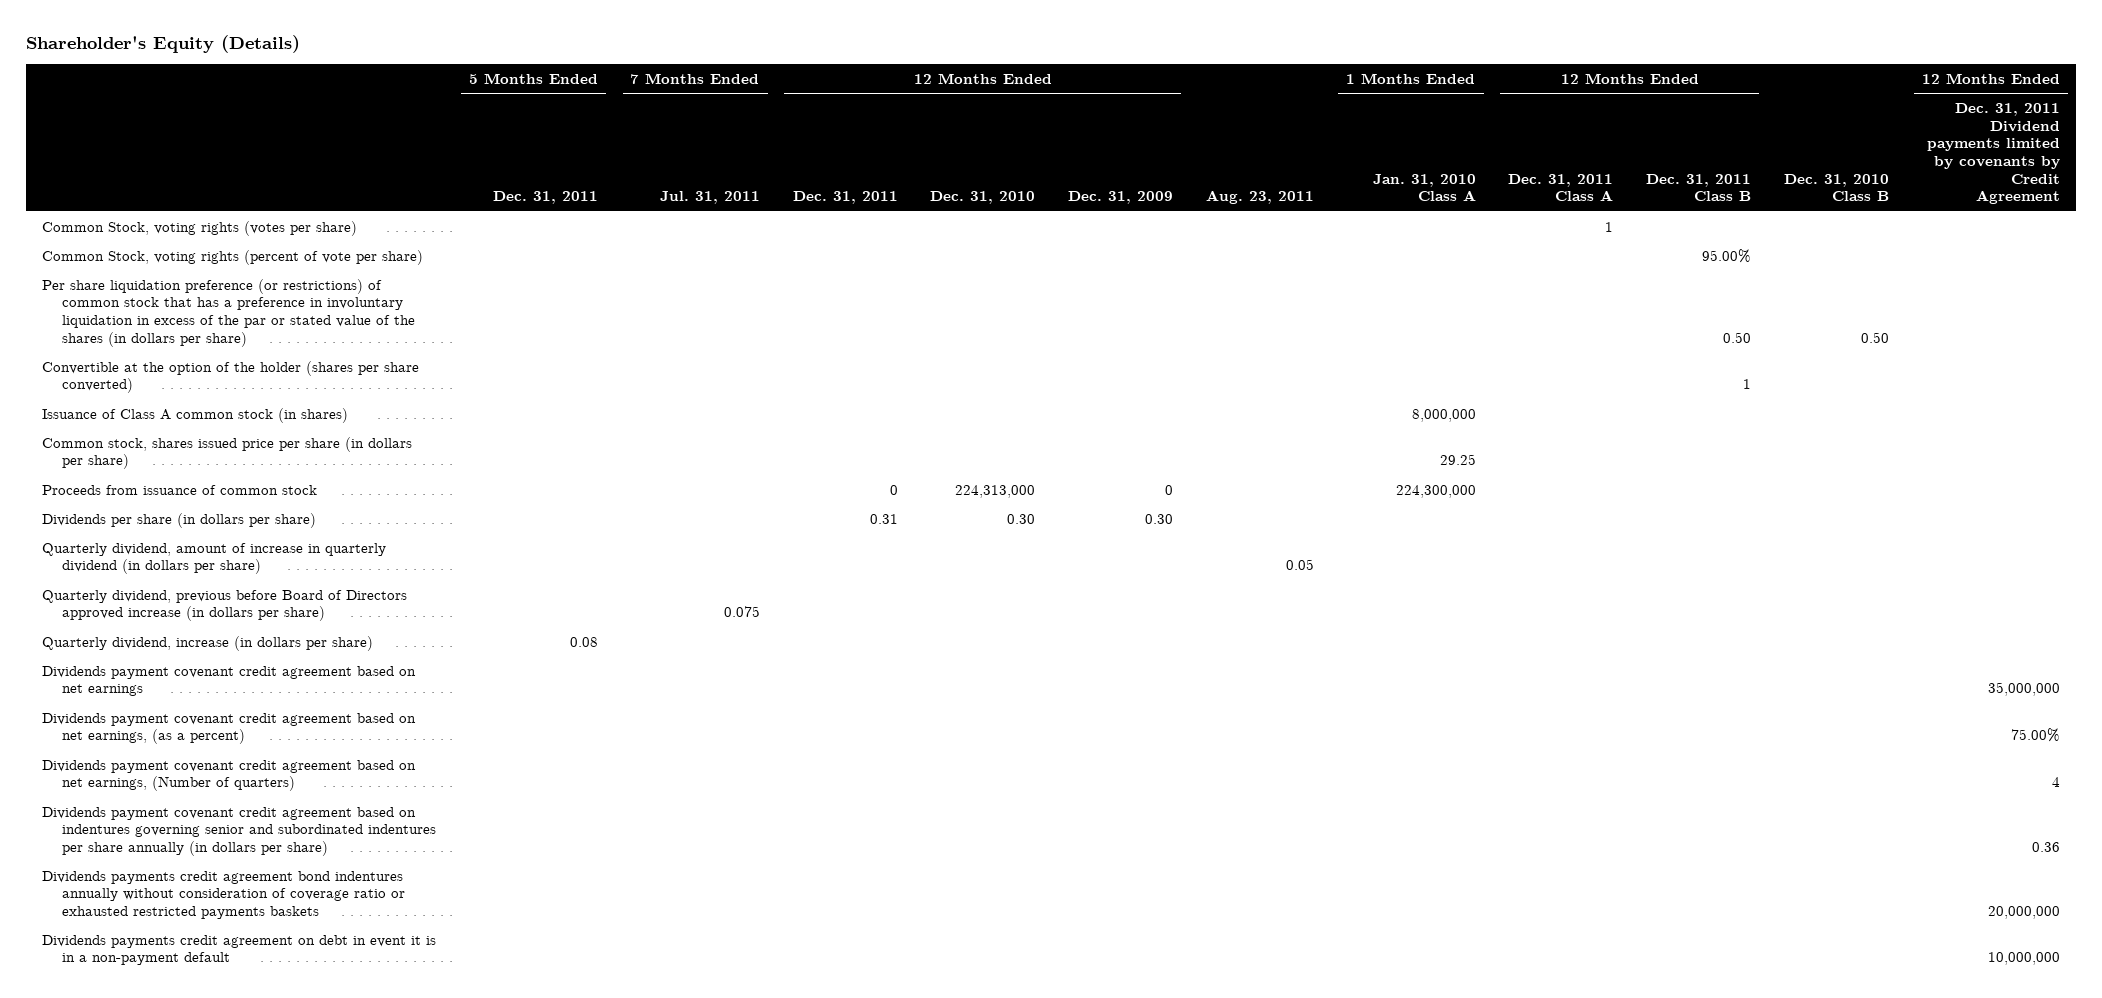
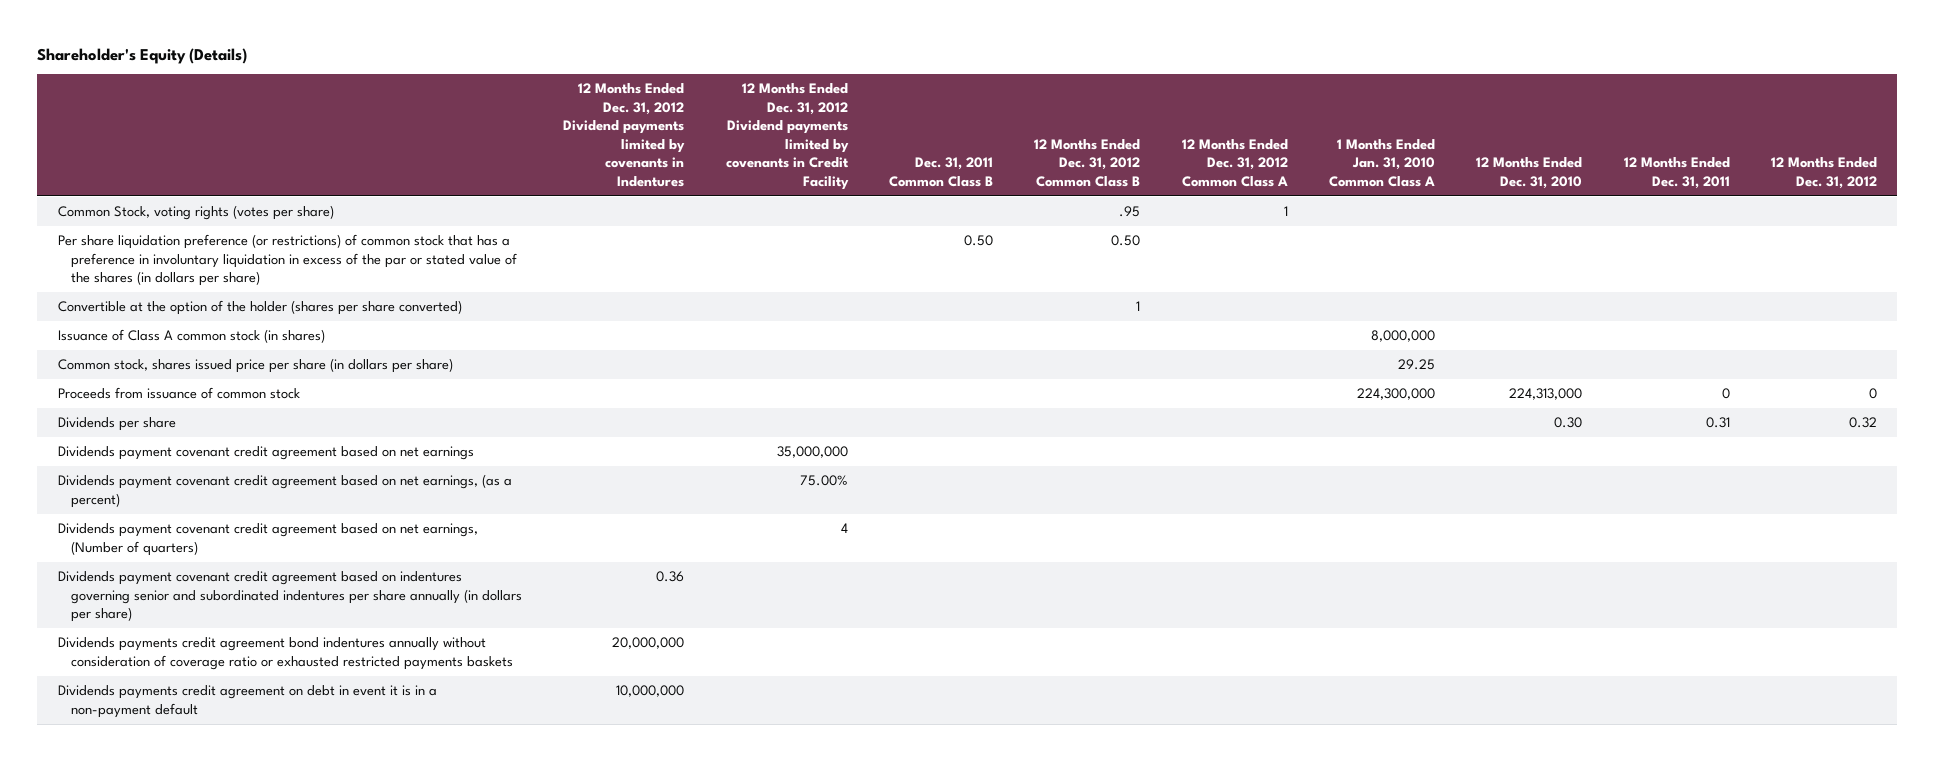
- | 5 Months Ended Dec. 31, 2011 | 7 Months Ended Jul. 31, 2011 | 12 Months Ended Dec. 31, 2011 | 12 Months Ended Dec. 31, 2010 | 12 Months Ended Dec. 31, 2009 | Aug. 23, 2011 | 1 Months Ended Jan. 31, 2010 Class A | 12 Months Ended Dec. 31, 2011 Class A | 12 Months Ended Dec. 31, 2011 Class B | Dec. 31, 2010 Class B | 12 Months Ended Dec. 31, 2011 Dividend payments limited by covenants by Credit Agreement
+ | 12 Months Ended Dec. 31, 2012 Dividend payments limited by covenants in Indentures | 12 Months Ended Dec. 31, 2012 Dividend payments limited by covenants in Credit Facility | Dec. 31, 2011 Common Class B | 12 Months Ended Dec. 31, 2012 Common Class B | 12 Months Ended Dec. 31, 2012 Common Class A | 1 Months Ended Jan. 31, 2010 Common Class A | 12 Months Ended Dec. 31, 2010 | 12 Months Ended Dec. 31, 2011 | 12 Months Ended Dec. 31, 2012
- Common Stock, voting rights (percent of vote per share) | | | | | | | | | 95.00% | |
- Dividends per share (in dollars per share) | | | 0.31 | 0.30 | 0.30 | | | | | |
- Quarterly dividend, amount of increase in quarterly dividend (in dollars per share) | | | | | | 0.05 | | | | |
- Quarterly dividend, previous before Board of Directors approved increase (in dollars per share) | | 0.075 | | | | | | | | |
- Quarterly dividend, increase (in dollars per share) | 0.08 | | | | | | | | | |
+ Dividends per share | | | | | | | 0.30 | 0.31 | 0.32

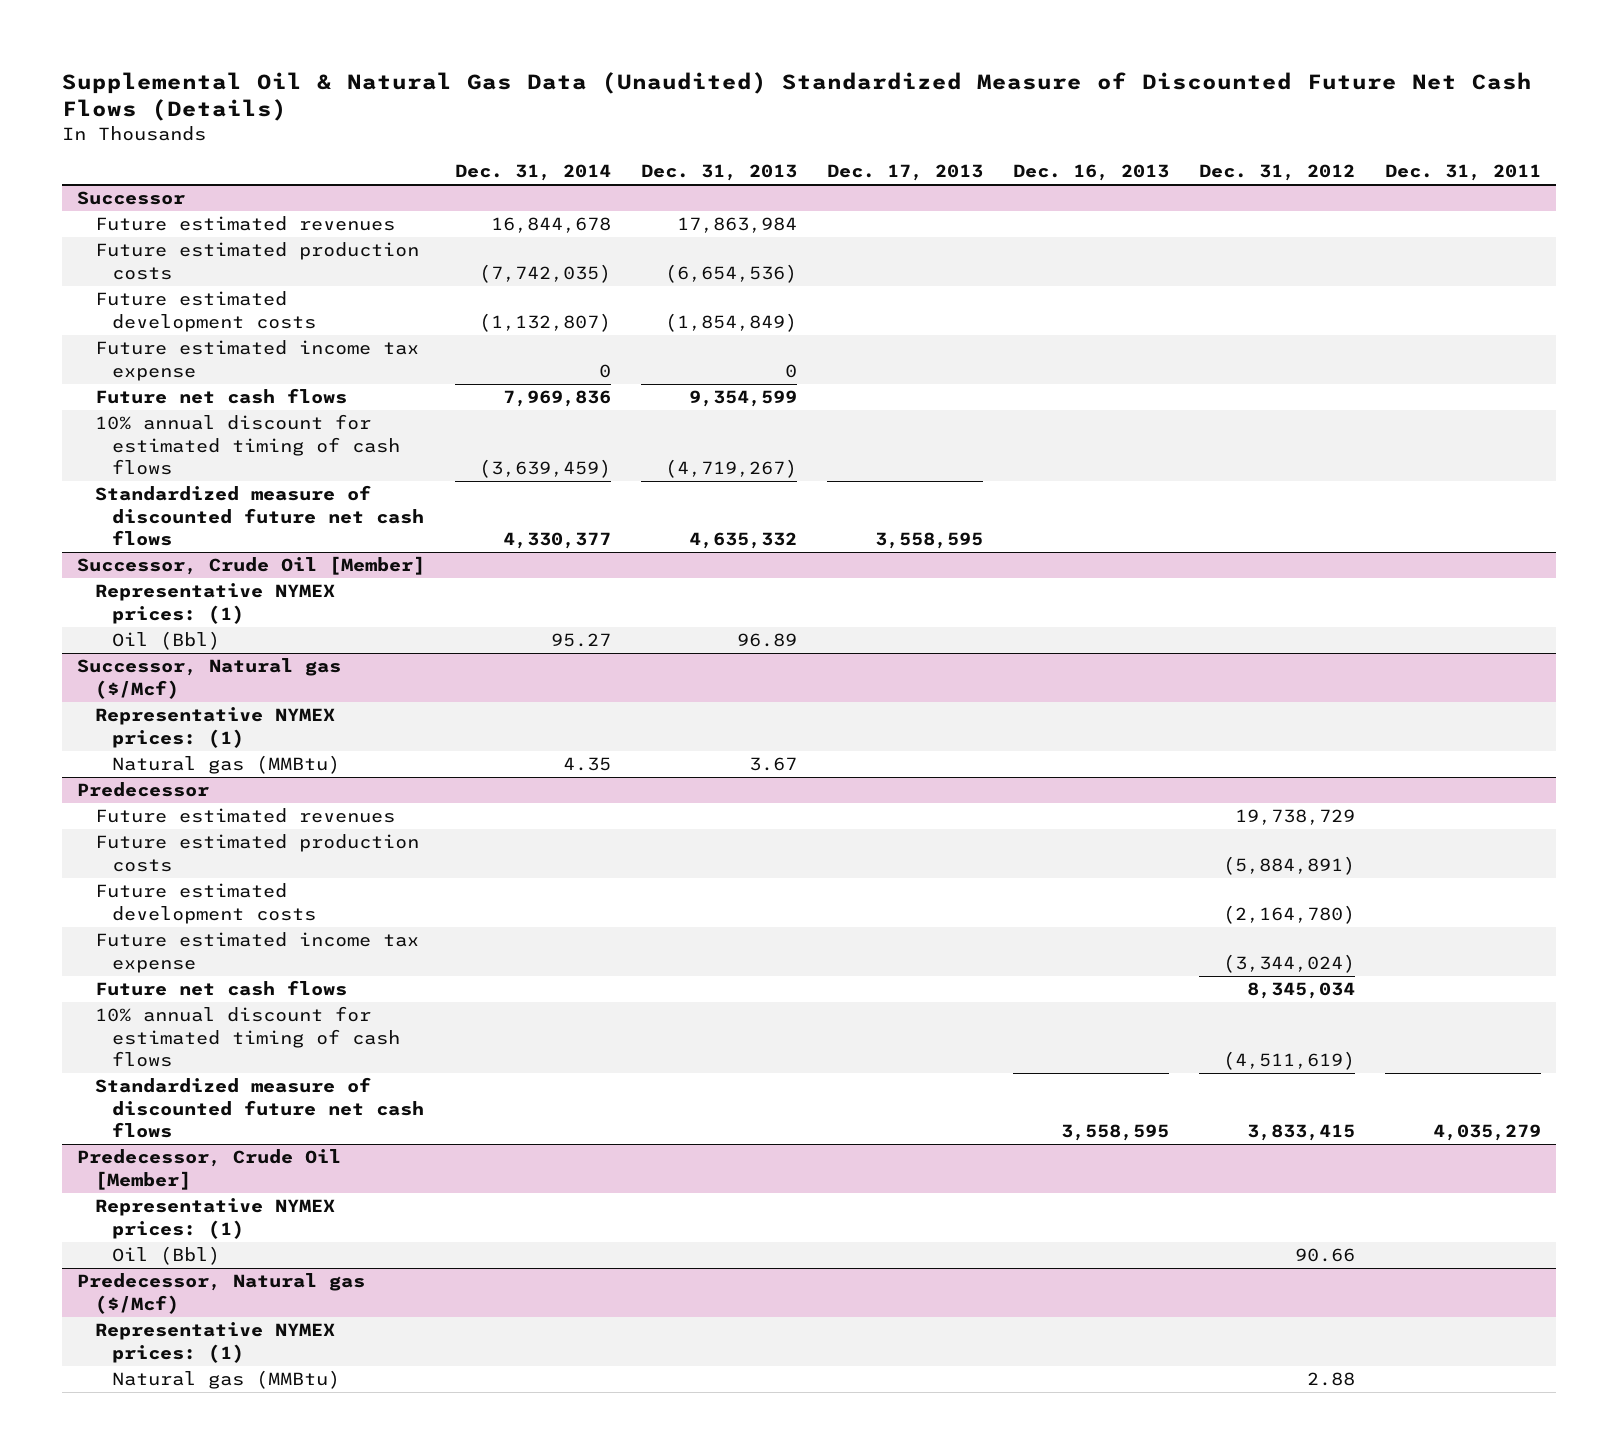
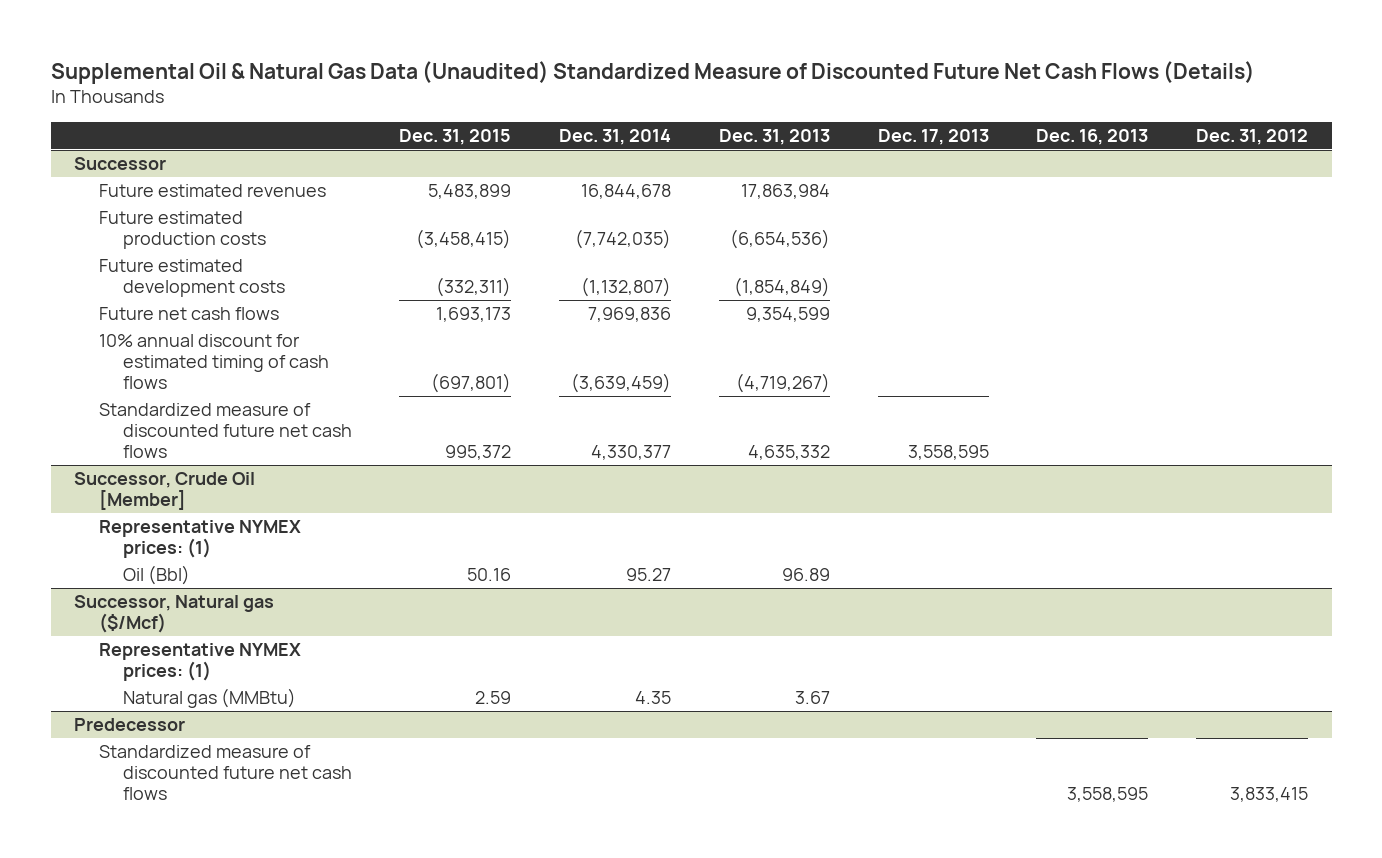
- | Dec. 31, 2014 | Dec. 31, 2013 | Dec. 17, 2013 | Dec. 16, 2013 | Dec. 31, 2012 | Dec. 31, 2011
+ | Dec. 31, 2015 | Dec. 31, 2014 | Dec. 31, 2013 | Dec. 17, 2013 | Dec. 16, 2013 | Dec. 31, 2012
@ Successor
- Future estimated income tax expense | 0 | 0 | | | |
@ Predecessor
- Future estimated revenues | | | | | 19,738,729 |
- Future estimated production costs | | | | | (5,884,891) |
- Future estimated development costs | | | | | (2,164,780) |
- Future estimated income tax expense | | | | | (3,344,024) |
- Future net cash flows | | | | | 8,345,034 |
- 10% annual discount for estimated timing of cash flows | | | | | (4,511,619) |
- Predecessor, Crude Oil [Member]
- Representative NYMEX prices: (1)
- Oil (Bbl) | | | | | 90.66 |
- Predecessor, Natural gas ($/Mcf)
- Representative NYMEX prices: (1)
- Natural gas (MMBtu) | | | | | 2.88 |

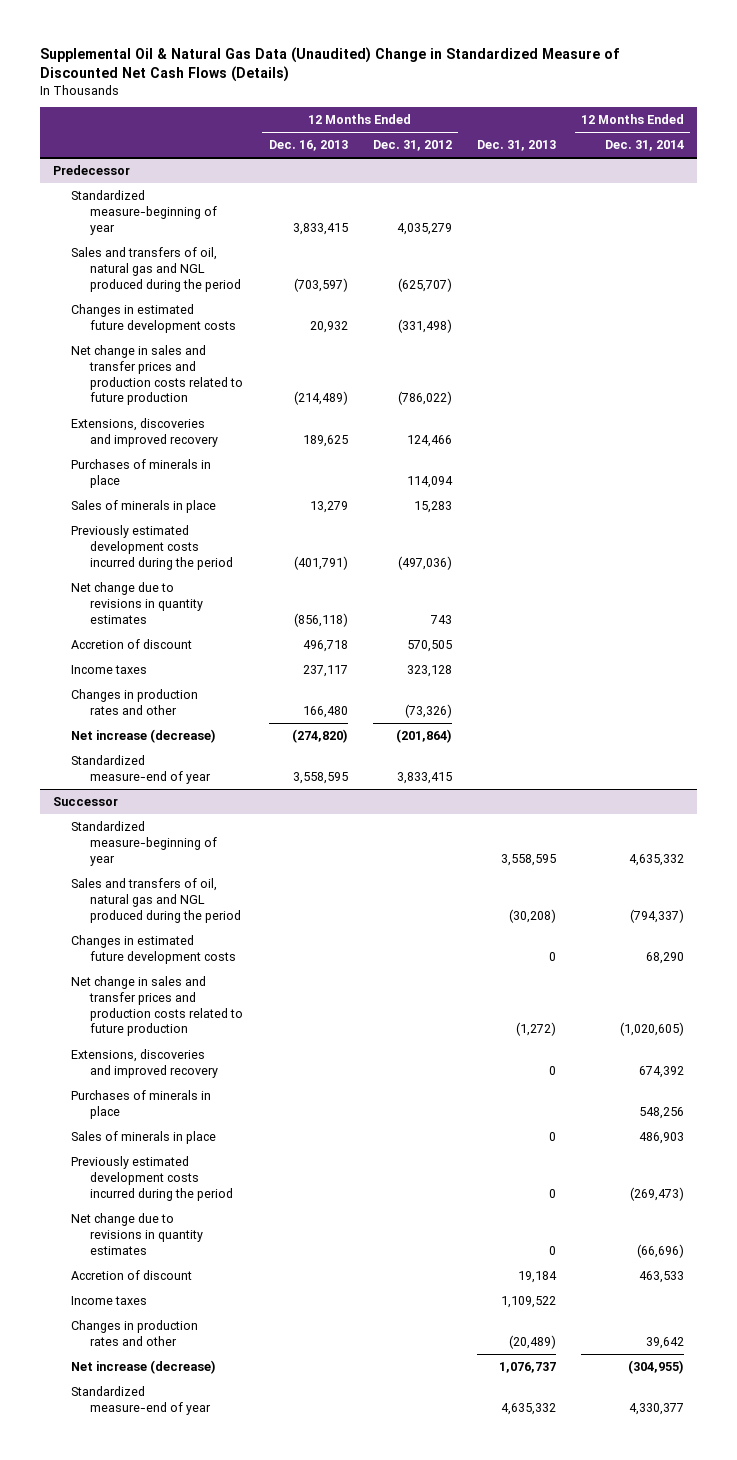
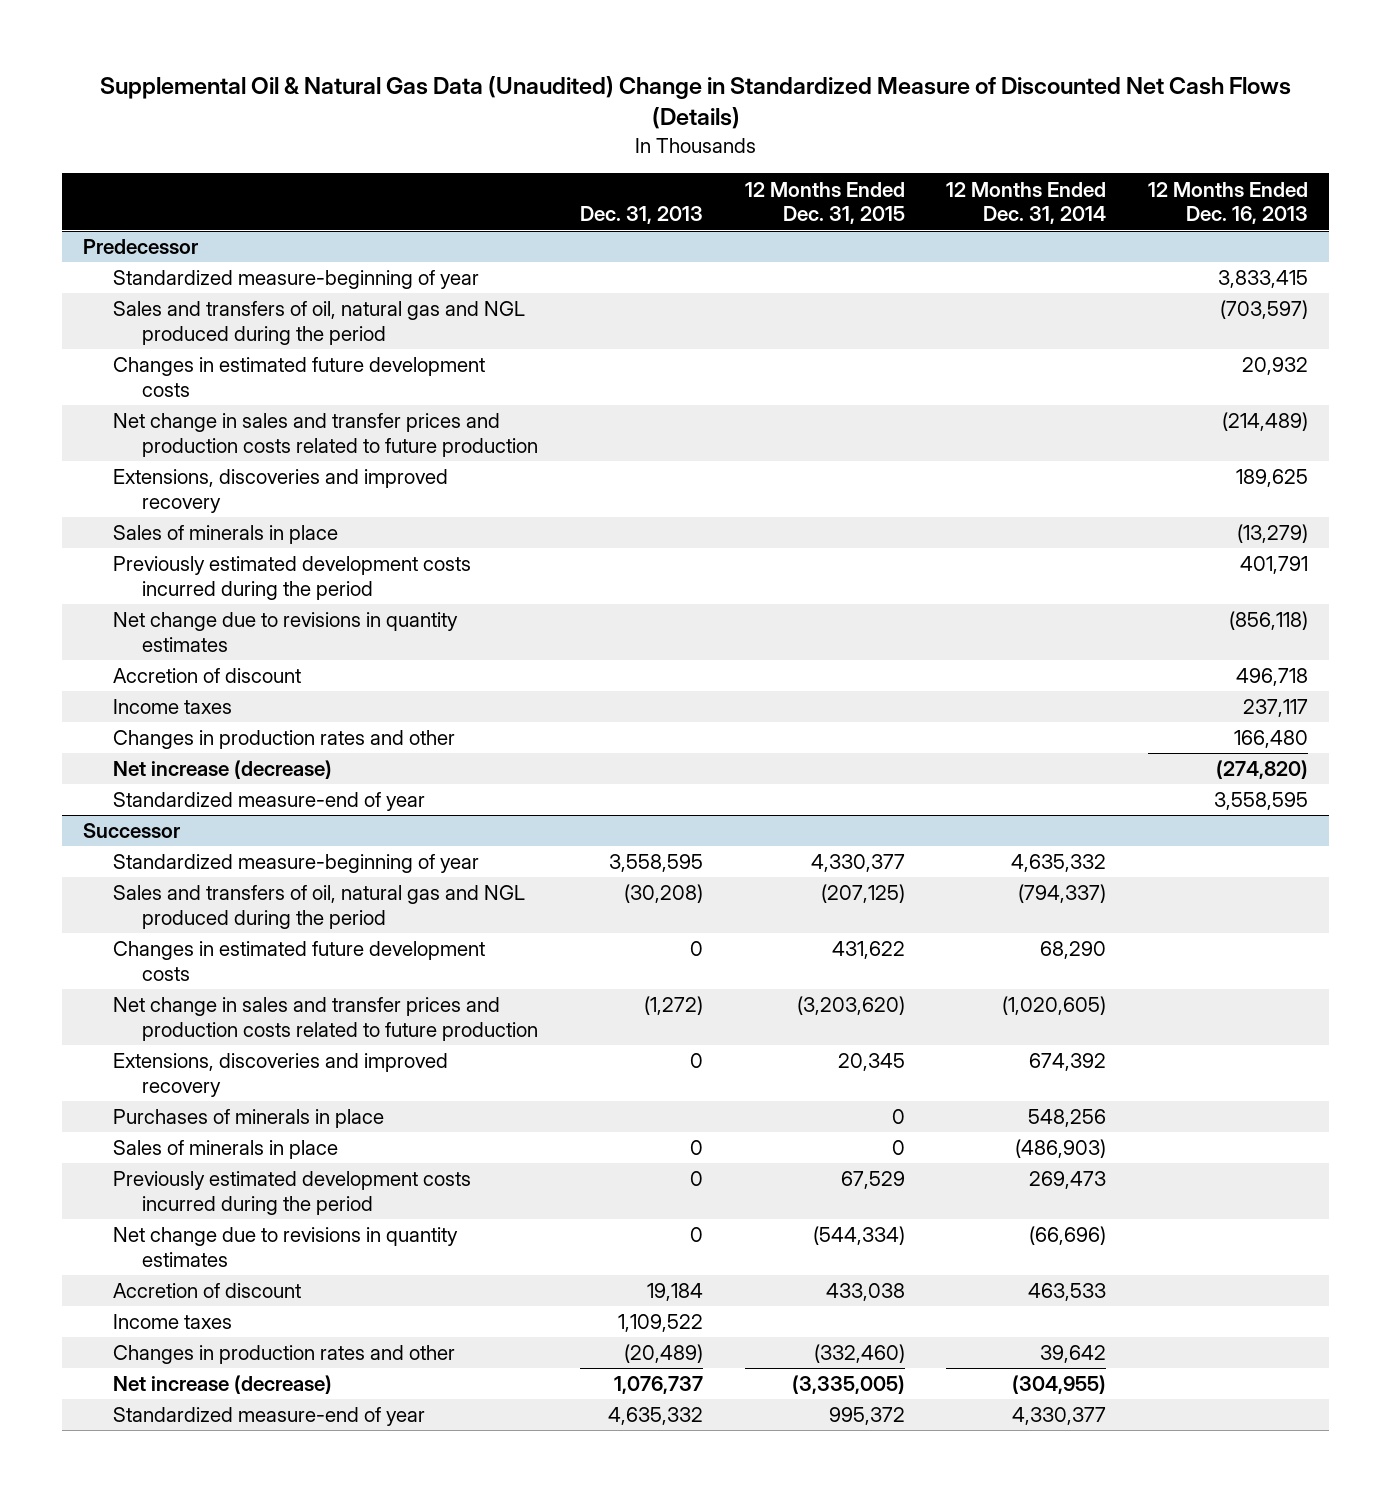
- | 12 Months Ended Dec. 16, 2013 | 12 Months Ended Dec. 31, 2012 | Dec. 31, 2013 | 12 Months Ended Dec. 31, 2014
+ | Dec. 31, 2013 | 12 Months Ended Dec. 31, 2015 | 12 Months Ended Dec. 31, 2014 | 12 Months Ended Dec. 16, 2013
@ Predecessor
- Purchases of minerals in place | | 114,094 | |
- Sales of minerals in place | 13,279 | 15,283 | |
- Previously estimated development costs incurred during the period | (401,791) | (497,036) | |
+ Sales of minerals in place | | | | (13,279)
+ Previously estimated development costs incurred during the period | | | | 401,791
@ Successor
- Sales of minerals in place | | | 0 | 486,903
- Previously estimated development costs incurred during the period | | | 0 | (269,473)
+ Sales of minerals in place | 0 | 0 | (486,903) |
+ Previously estimated development costs incurred during the period | 0 | 67,529 | 269,473 |

